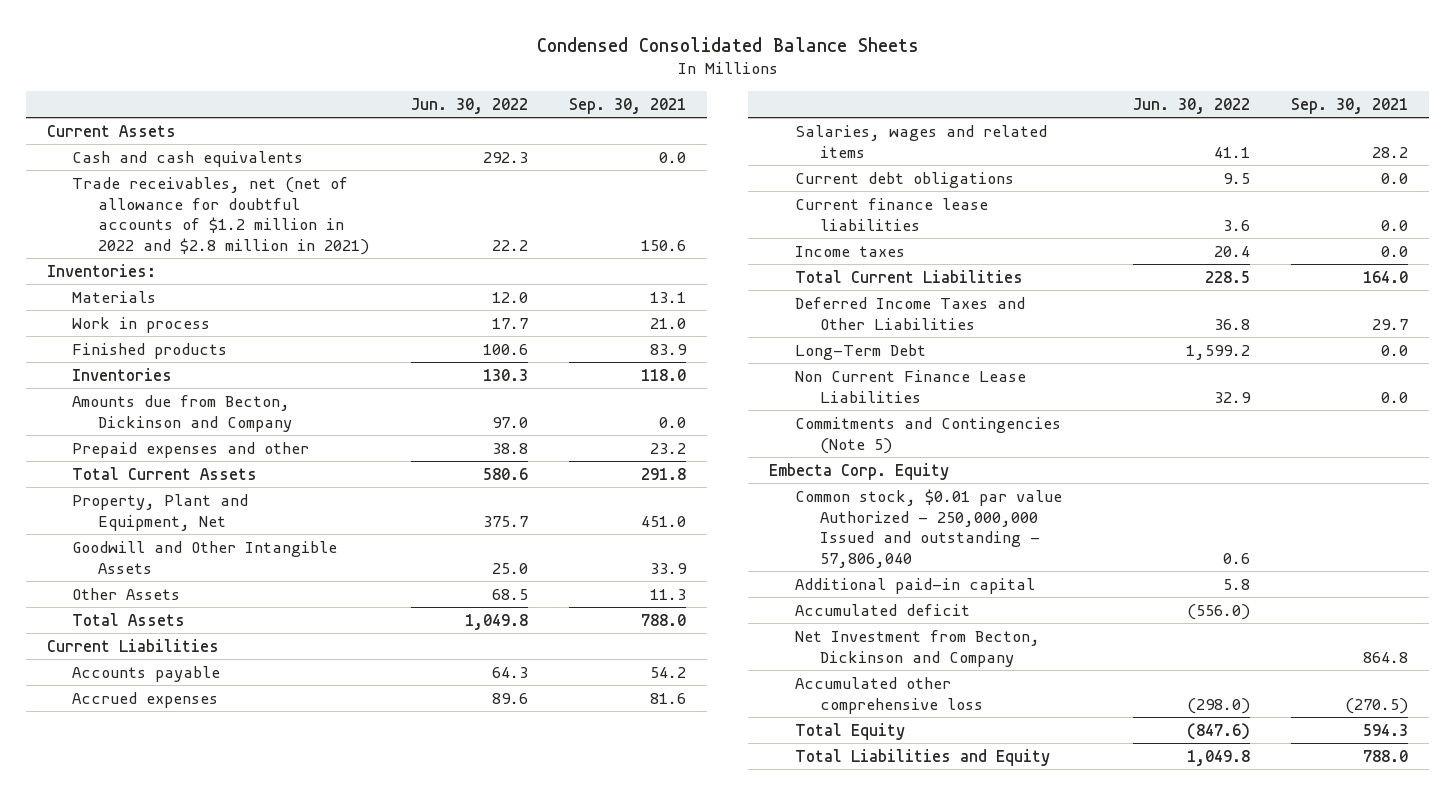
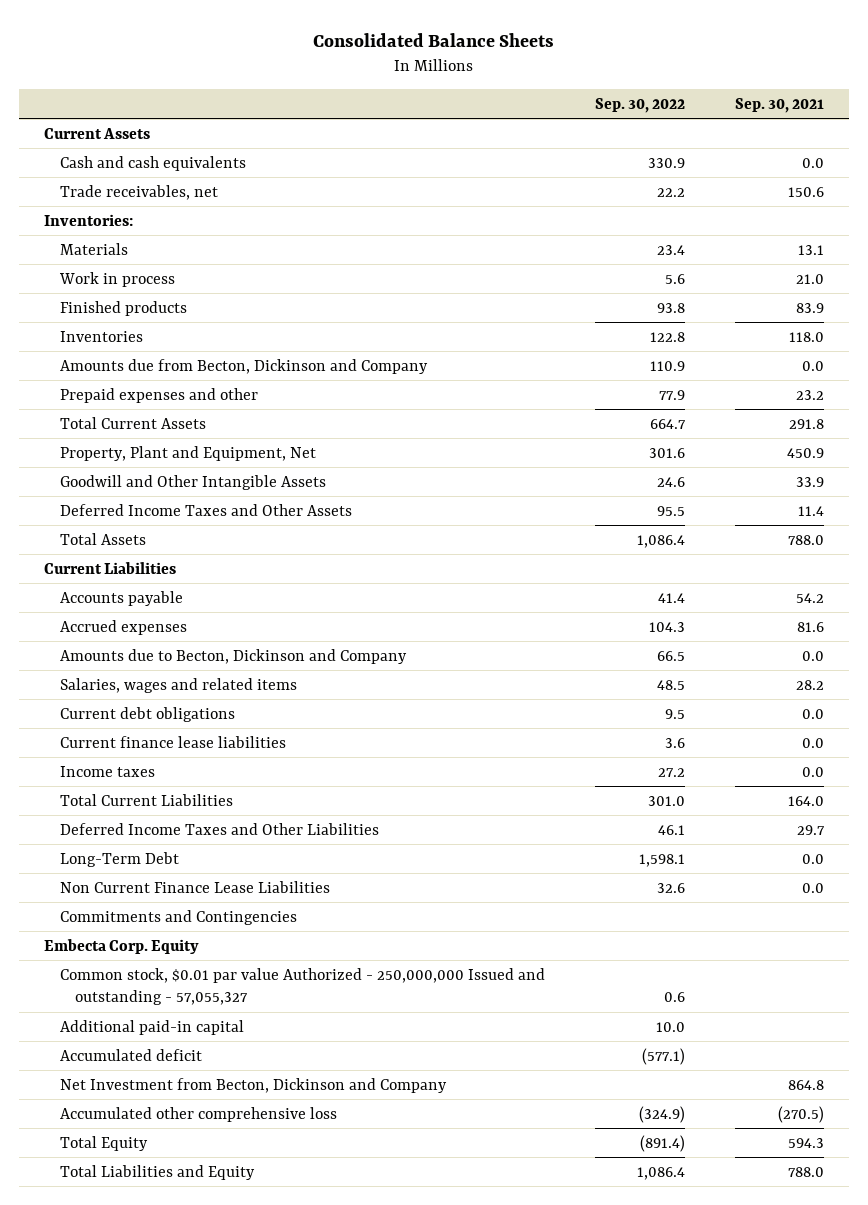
- Condensed Consolidated Balance Sheets
+ Consolidated Balance Sheets
- | Jun. 30, 2022 | Sep. 30, 2021
+ | Sep. 30, 2022 | Sep. 30, 2021
- Trade receivables, net (net of allowance for doubtful accounts of $1.2 million in 2022 and $2.8 million in 2021) | 22.2 | 150.6
+ Trade receivables, net | 22.2 | 150.6
- Property, Plant and Equipment, Net | 375.7 | 451.0
+ Property, Plant and Equipment, Net | 301.6 | 450.9
- Other Assets | 68.5 | 11.3
+ Deferred Income Taxes and Other Assets | 95.5 | 11.4
+ Amounts due to Becton, Dickinson and Company | 66.5 | 0.0
- Commitments and Contingencies (Note 5)
+ Commitments and Contingencies
- Common stock, $0.01 par value Authorized - 250,000,000 Issued and outstanding - 57,806,040 | 0.6 |
+ Common stock, $0.01 par value Authorized - 250,000,000 Issued and outstanding - 57,055,327 | 0.6 |

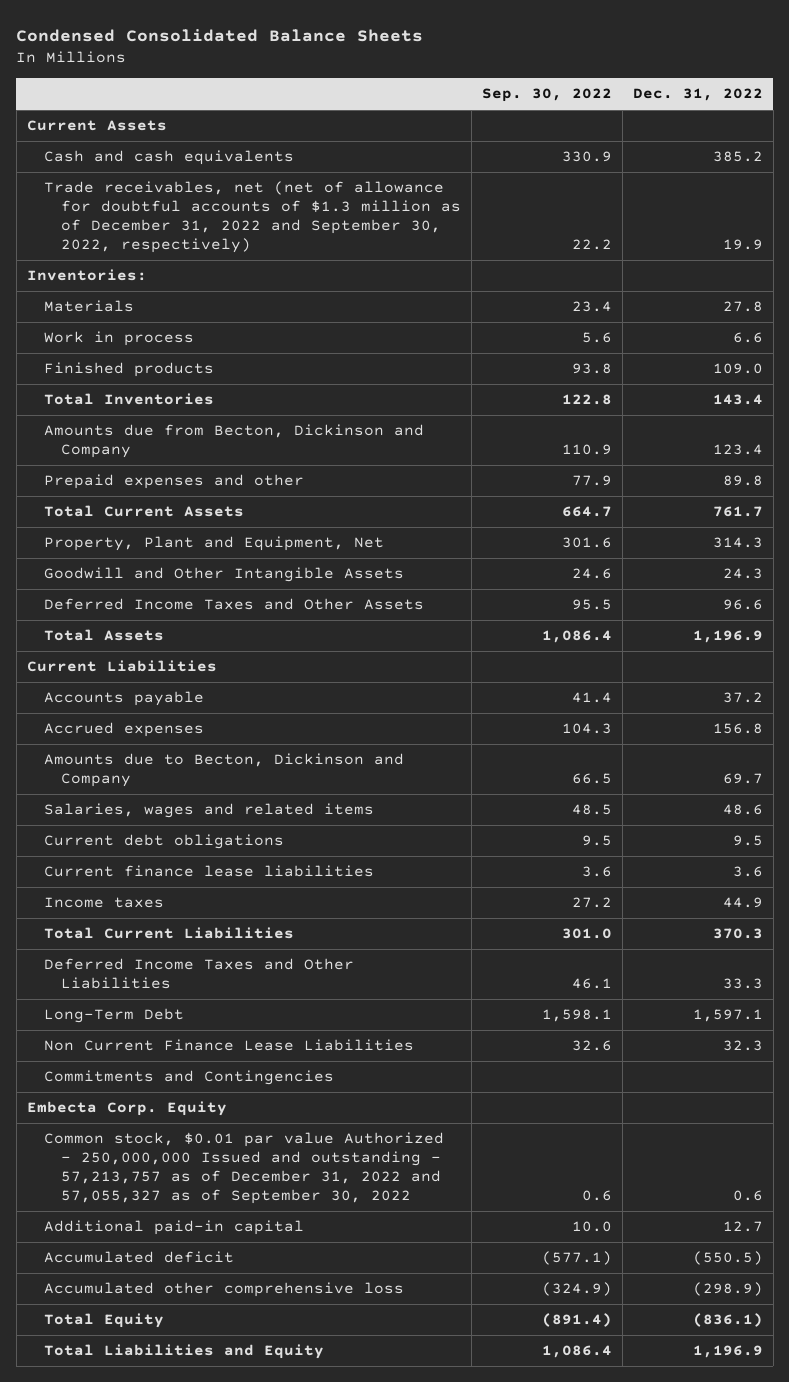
- Consolidated Balance Sheets
+ Condensed Consolidated Balance Sheets
- | Sep. 30, 2022 | Sep. 30, 2021
+ | Sep. 30, 2022 | Dec. 31, 2022
- Trade receivables, net | 22.2 | 150.6
+ Trade receivables, net (net of allowance for doubtful accounts of $1.3 million as of December 31, 2022 and September 30, 2022, respectively) | 22.2 | 19.9
- Inventories | 122.8 | 118.0
+ Total Inventories | 122.8 | 143.4
- Common stock, $0.01 par value Authorized - 250,000,000 Issued and outstanding - 57,055,327 | 0.6 |
+ Common stock, $0.01 par value Authorized - 250,000,000 Issued and outstanding - 57,213,757 as of December 31, 2022 and 57,055,327 as of September 30, 2022 | 0.6 | 0.6
- Net Investment from Becton, Dickinson and Company | | 864.8

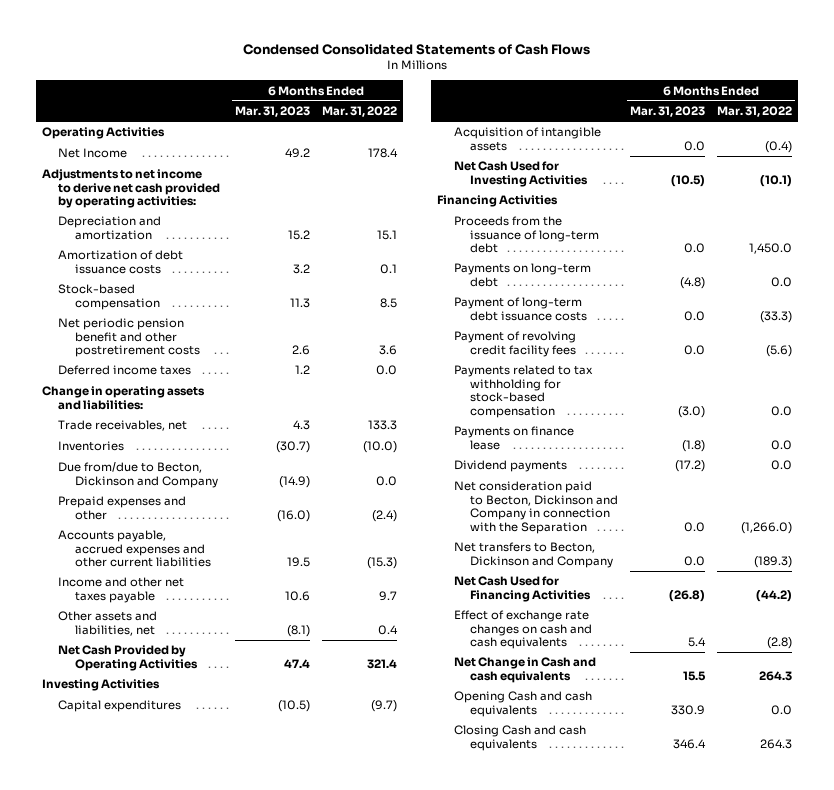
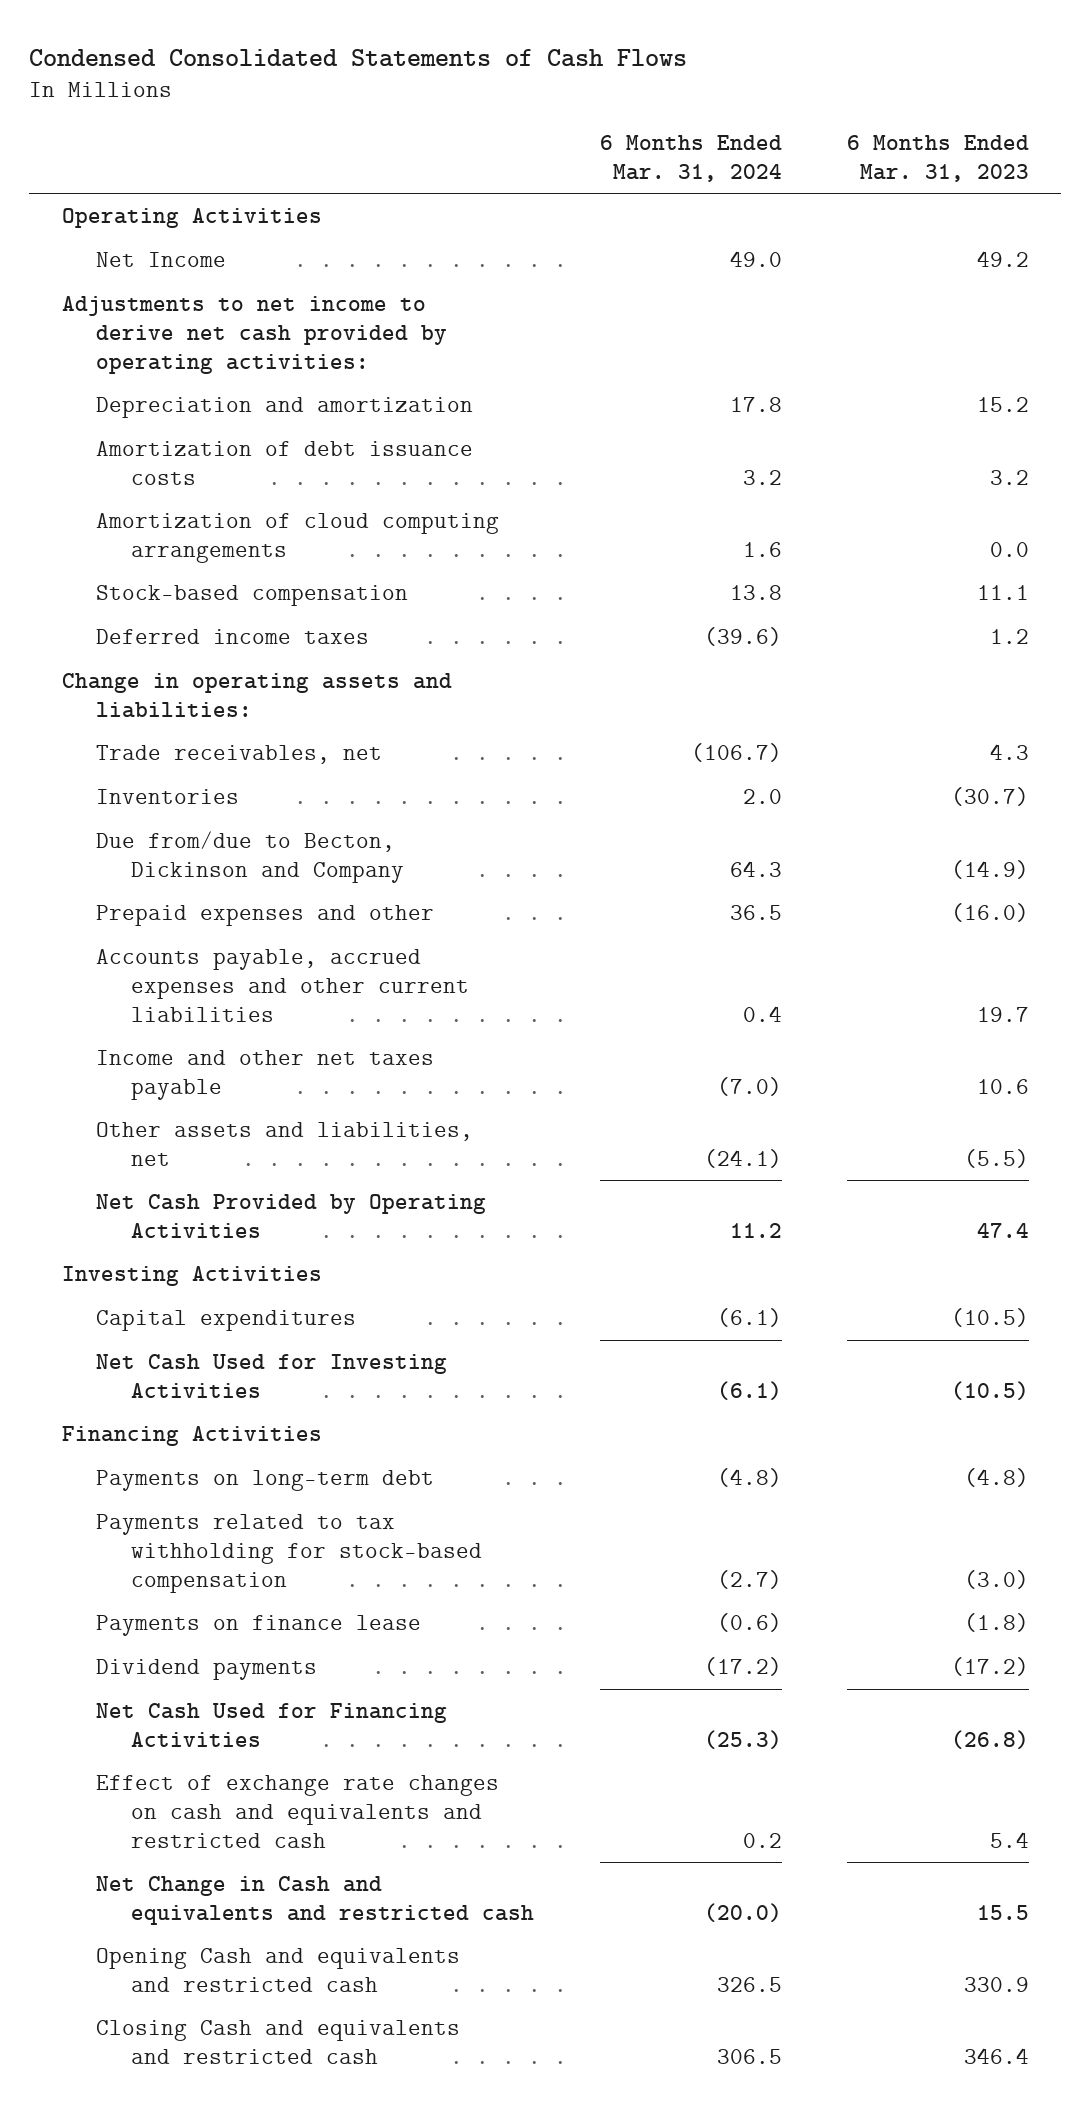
- | 6 Months Ended Mar. 31, 2023 | 6 Months Ended Mar. 31, 2022
+ | 6 Months Ended Mar. 31, 2024 | 6 Months Ended Mar. 31, 2023
- Stock-based compensation | 11.3 | 8.5
- Net periodic pension benefit and other postretirement costs | 2.6 | 3.6
+ Amortization of cloud computing arrangements | 1.6 | 0.0
+ Stock-based compensation | 13.8 | 11.1
- Accounts payable, accrued expenses and other current liabilities | 19.5 | (15.3)
+ Accounts payable, accrued expenses and other current liabilities | 0.4 | 19.7
- Other assets and liabilities, net | (8.1) | 0.4
+ Other assets and liabilities, net | (24.1) | (5.5)
- Acquisition of intangible assets | 0.0 | (0.4)
- Proceeds from the issuance of long-term debt | 0.0 | 1,450.0
- Payment of long-term debt issuance costs | 0.0 | (33.3)
- Payment of revolving credit facility fees | 0.0 | (5.6)
- Net consideration paid to Becton, Dickinson and Company in connection with the Separation | 0.0 | (1,266.0)
- Net transfers to Becton, Dickinson and Company | 0.0 | (189.3)
- Effect of exchange rate changes on cash and cash equivalents | 5.4 | (2.8)
- Net Change in Cash and cash equivalents | 15.5 | 264.3
- Opening Cash and cash equivalents | 330.9 | 0.0
- Closing Cash and cash equivalents | 346.4 | 264.3
+ Effect of exchange rate changes on cash and equivalents and restricted cash | 0.2 | 5.4
+ Net Change in Cash and equivalents and restricted cash | (20.0) | 15.5
+ Opening Cash and equivalents and restricted cash | 326.5 | 330.9
+ Closing Cash and equivalents and restricted cash | 306.5 | 346.4

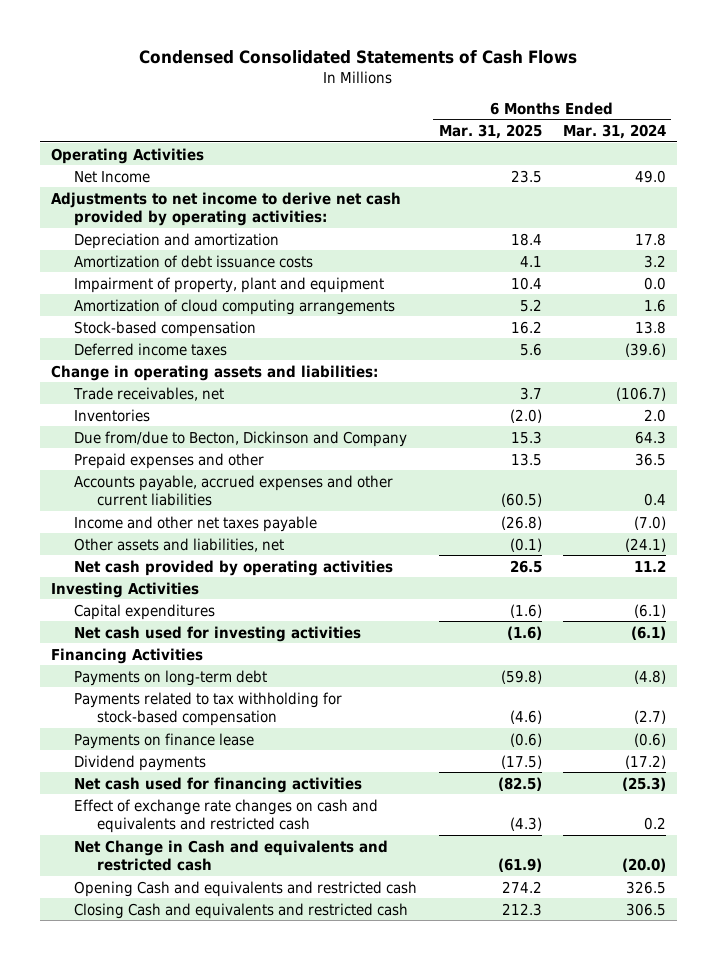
- | 6 Months Ended Mar. 31, 2024 | 6 Months Ended Mar. 31, 2023
+ | 6 Months Ended Mar. 31, 2025 | 6 Months Ended Mar. 31, 2024
+ Impairment of property, plant and equipment | 10.4 | 0.0
- Net Cash Provided by Operating Activities | 11.2 | 47.4
+ Net cash provided by operating activities | 26.5 | 11.2
- Net Cash Used for Investing Activities | (6.1) | (10.5)
+ Net cash used for investing activities | (1.6) | (6.1)
- Net Cash Used for Financing Activities | (25.3) | (26.8)
+ Net cash used for financing activities | (82.5) | (25.3)

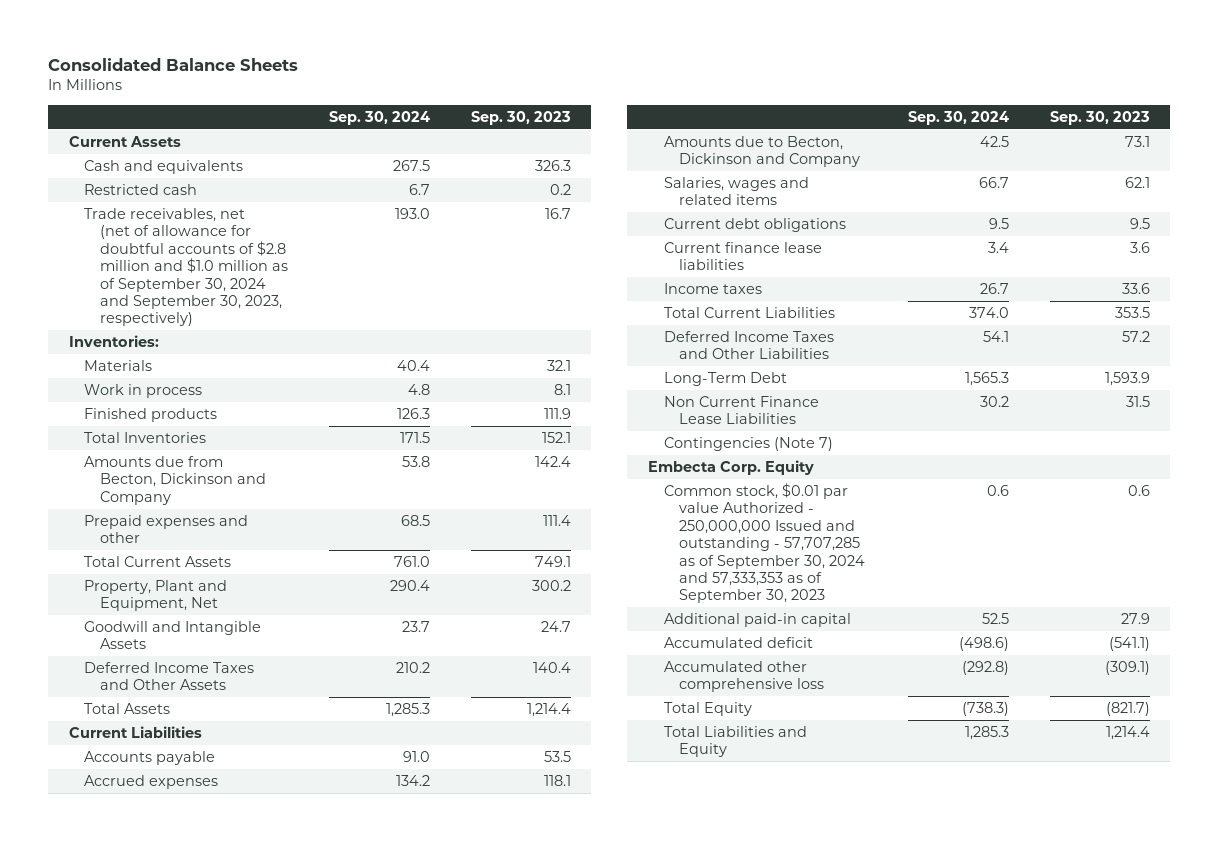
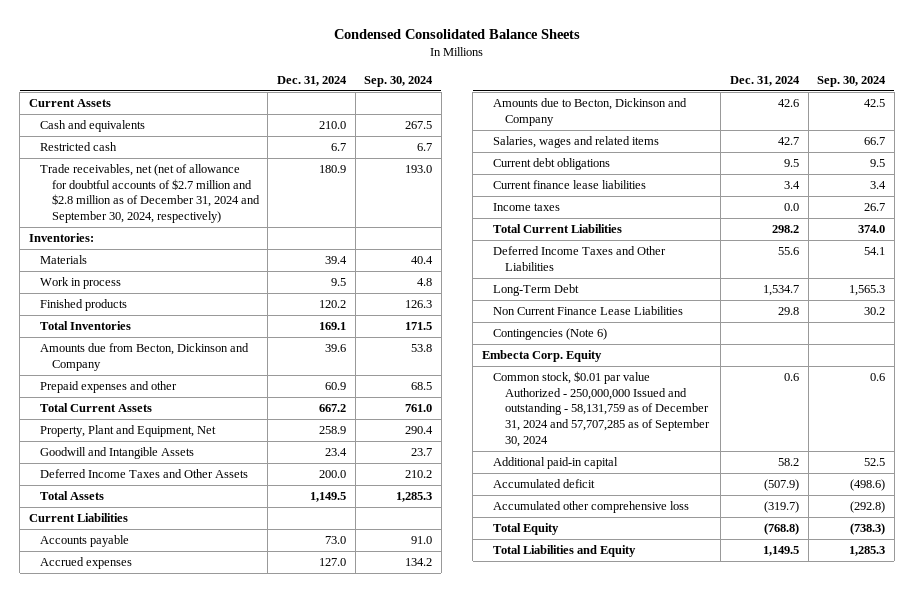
- Consolidated Balance Sheets
+ Condensed Consolidated Balance Sheets
- | Sep. 30, 2024 | Sep. 30, 2023
+ | Dec. 31, 2024 | Sep. 30, 2024
- Trade receivables, net (net of allowance for doubtful accounts of $2.8 million and $1.0 million as of September 30, 2024 and September 30, 2023, respectively) | 193.0 | 16.7
+ Trade receivables, net (net of allowance for doubtful accounts of $2.7 million and $2.8 million as of December 31, 2024 and September 30, 2024, respectively) | 180.9 | 193.0
- Contingencies (Note 7)
+ Contingencies (Note 6)
- Common stock, $0.01 par value Authorized - 250,000,000 Issued and outstanding - 57,707,285 as of September 30, 2024 and 57,333,353 as of September 30, 2023 | 0.6 | 0.6
+ Common stock, $0.01 par value Authorized - 250,000,000 Issued and outstanding - 58,131,759 as of December 31, 2024 and 57,707,285 as of September 30, 2024 | 0.6 | 0.6

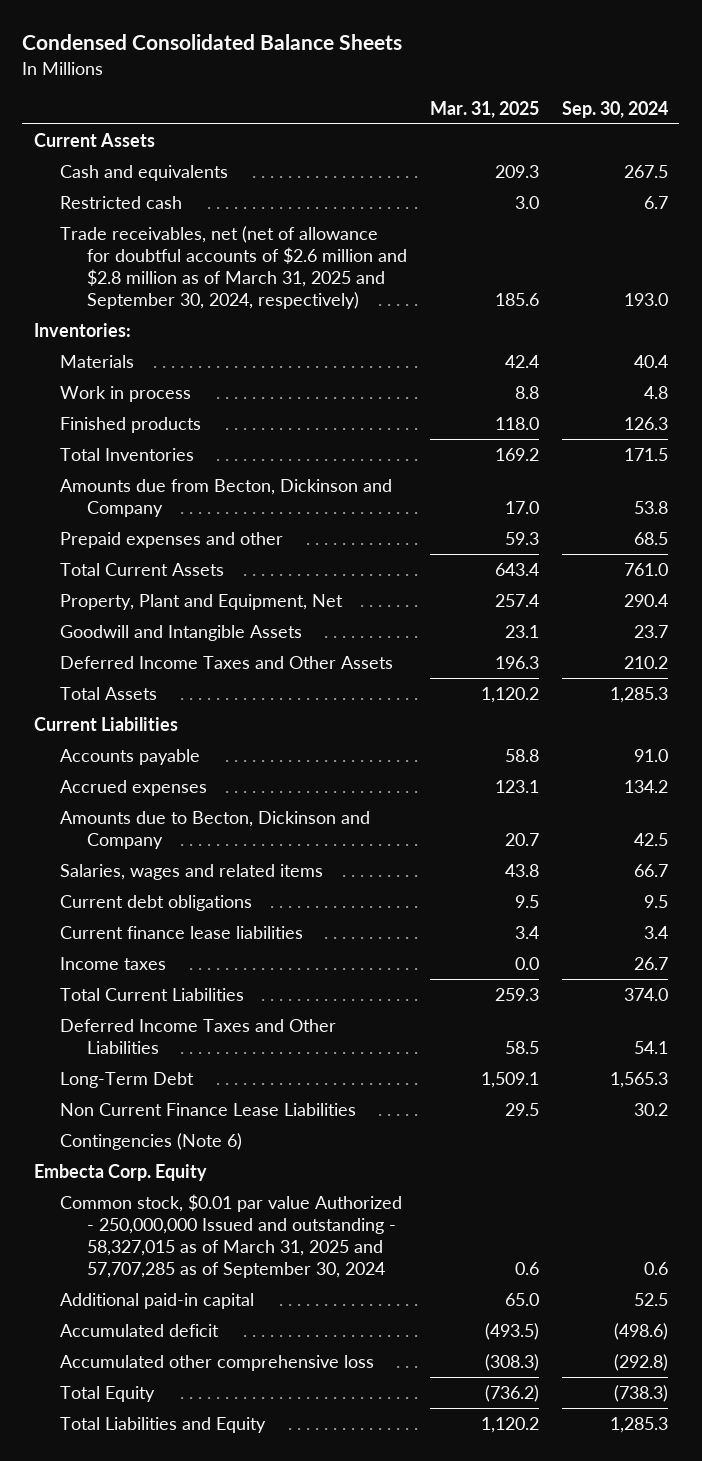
- | Dec. 31, 2024 | Sep. 30, 2024
+ | Mar. 31, 2025 | Sep. 30, 2024
- Trade receivables, net (net of allowance for doubtful accounts of $2.7 million and $2.8 million as of December 31, 2024 and September 30, 2024, respectively) | 180.9 | 193.0
+ Trade receivables, net (net of allowance for doubtful accounts of $2.6 million and $2.8 million as of March 31, 2025 and September 30, 2024, respectively) | 185.6 | 193.0
- Common stock, $0.01 par value Authorized - 250,000,000 Issued and outstanding - 58,131,759 as of December 31, 2024 and 57,707,285 as of September 30, 2024 | 0.6 | 0.6
+ Common stock, $0.01 par value Authorized - 250,000,000 Issued and outstanding - 58,327,015 as of March 31, 2025 and 57,707,285 as of September 30, 2024 | 0.6 | 0.6

